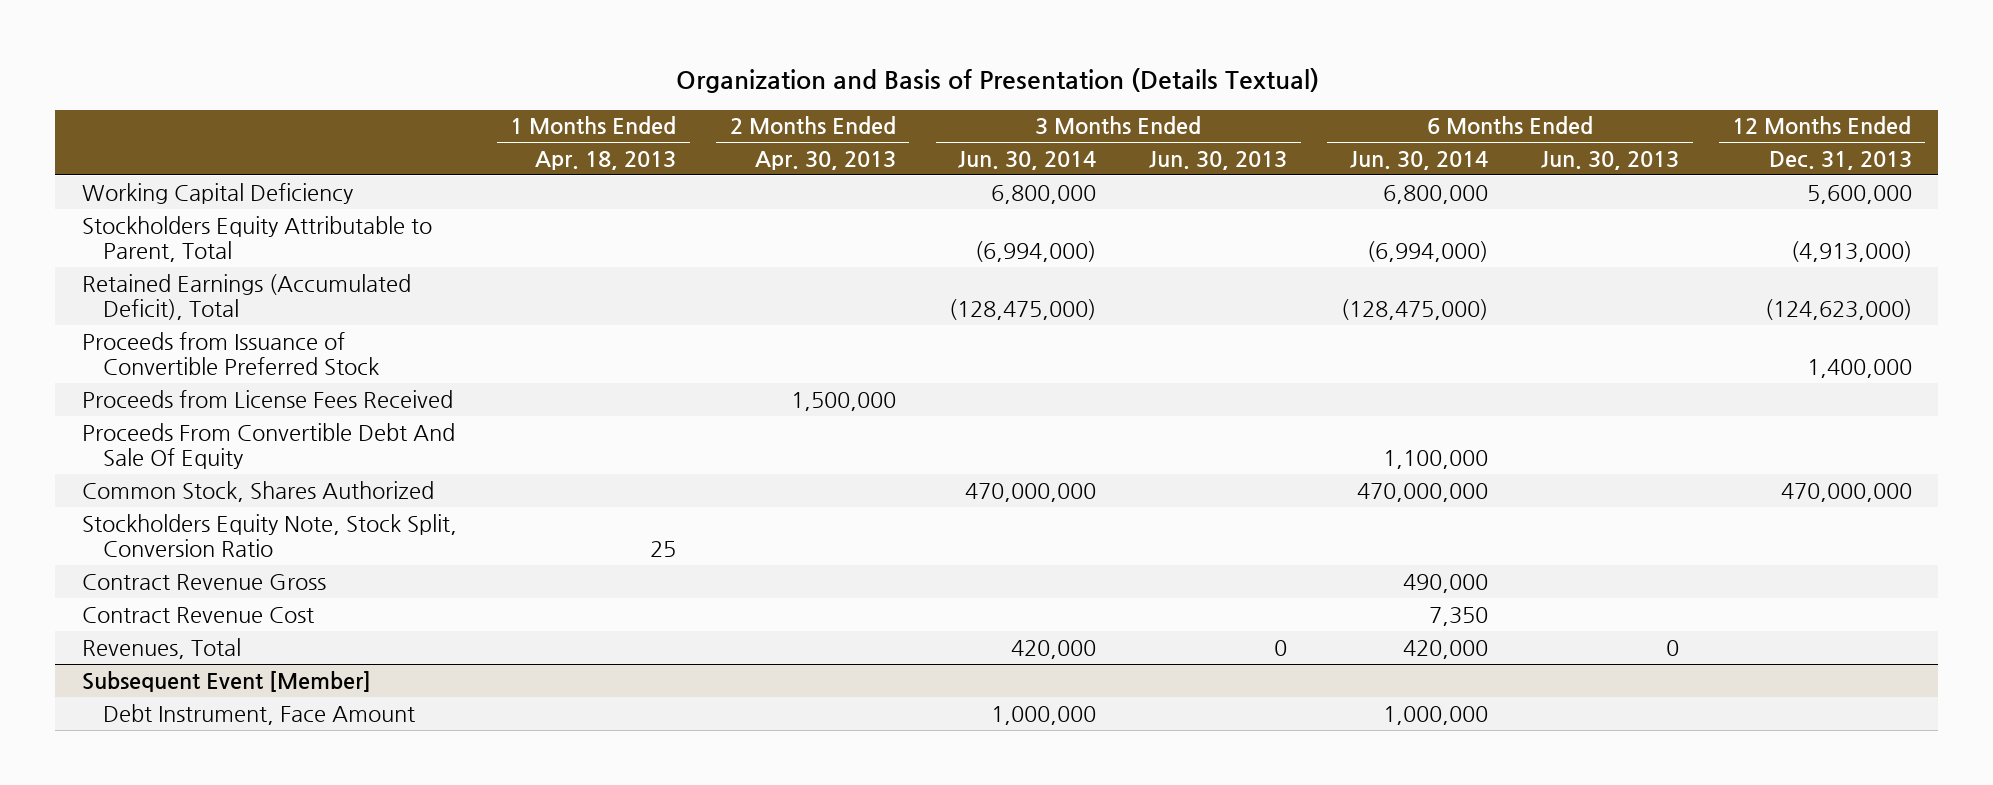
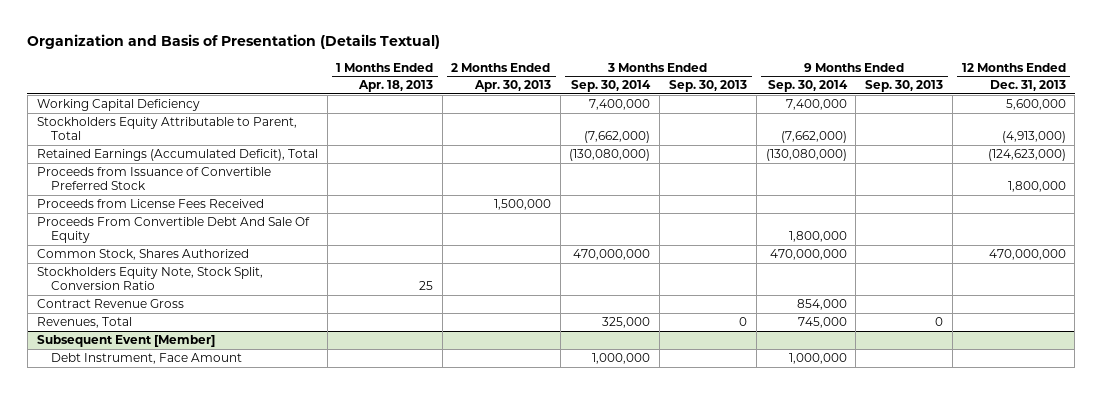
- | 1 Months Ended Apr. 18, 2013 | 2 Months Ended Apr. 30, 2013 | 3 Months Ended Jun. 30, 2014 | 3 Months Ended Jun. 30, 2013 | 6 Months Ended Jun. 30, 2014 | 6 Months Ended Jun. 30, 2013 | 12 Months Ended Dec. 31, 2013
+ | 1 Months Ended Apr. 18, 2013 | 2 Months Ended Apr. 30, 2013 | 3 Months Ended Sep. 30, 2014 | 3 Months Ended Sep. 30, 2013 | 9 Months Ended Sep. 30, 2014 | 9 Months Ended Sep. 30, 2013 | 12 Months Ended Dec. 31, 2013
- Proceeds from Issuance of Convertible Preferred Stock | | | | | | | 1,400,000
+ Proceeds from Issuance of Convertible Preferred Stock | | | | | | | 1,800,000
- Contract Revenue Cost | | | | | 7,350 | |

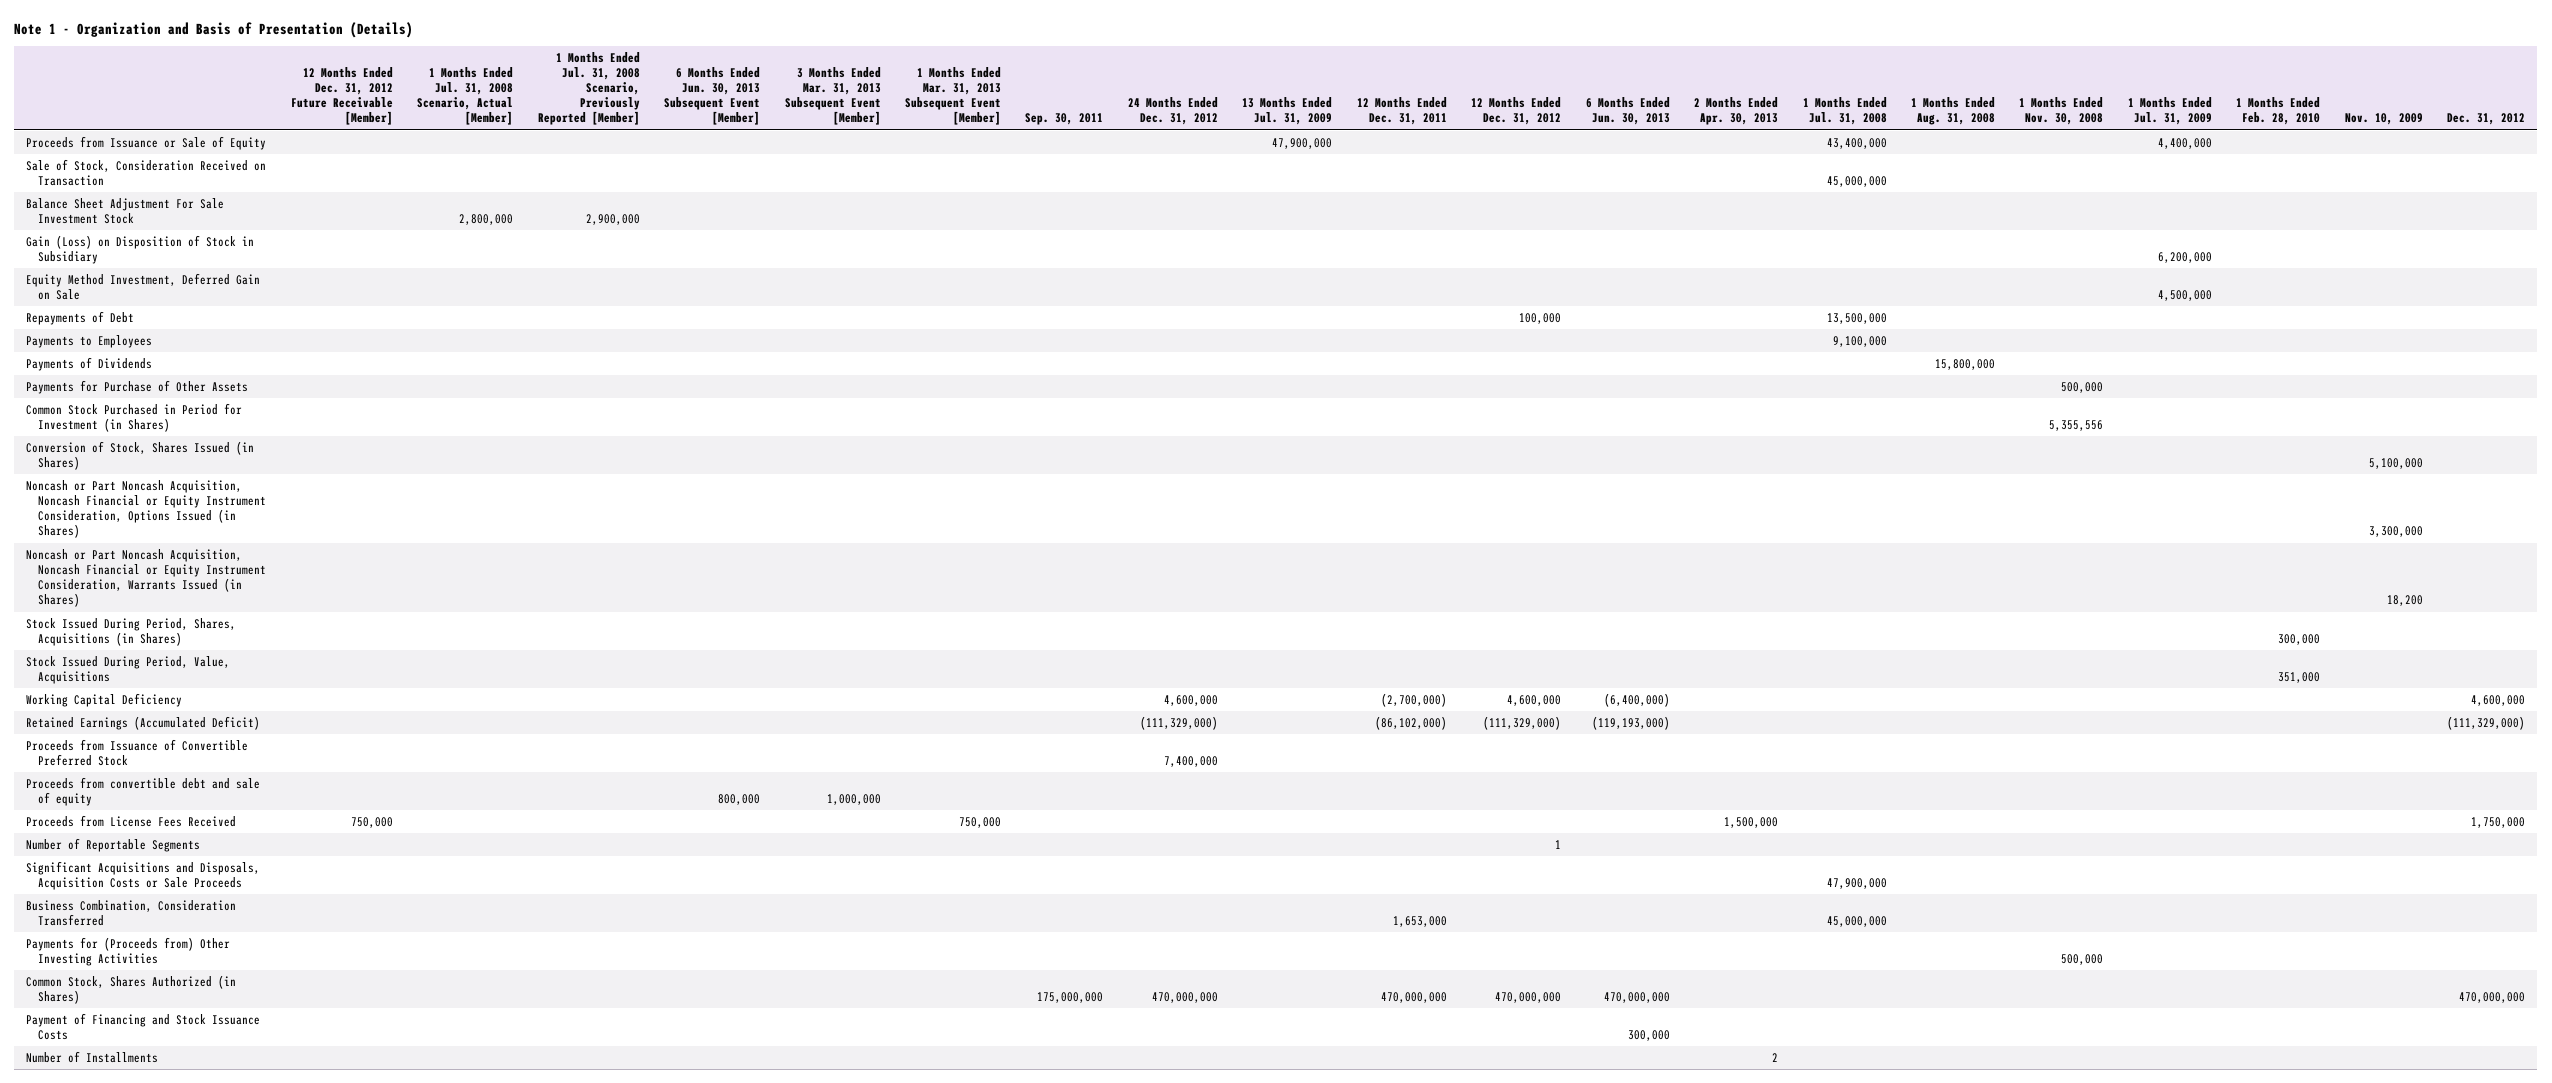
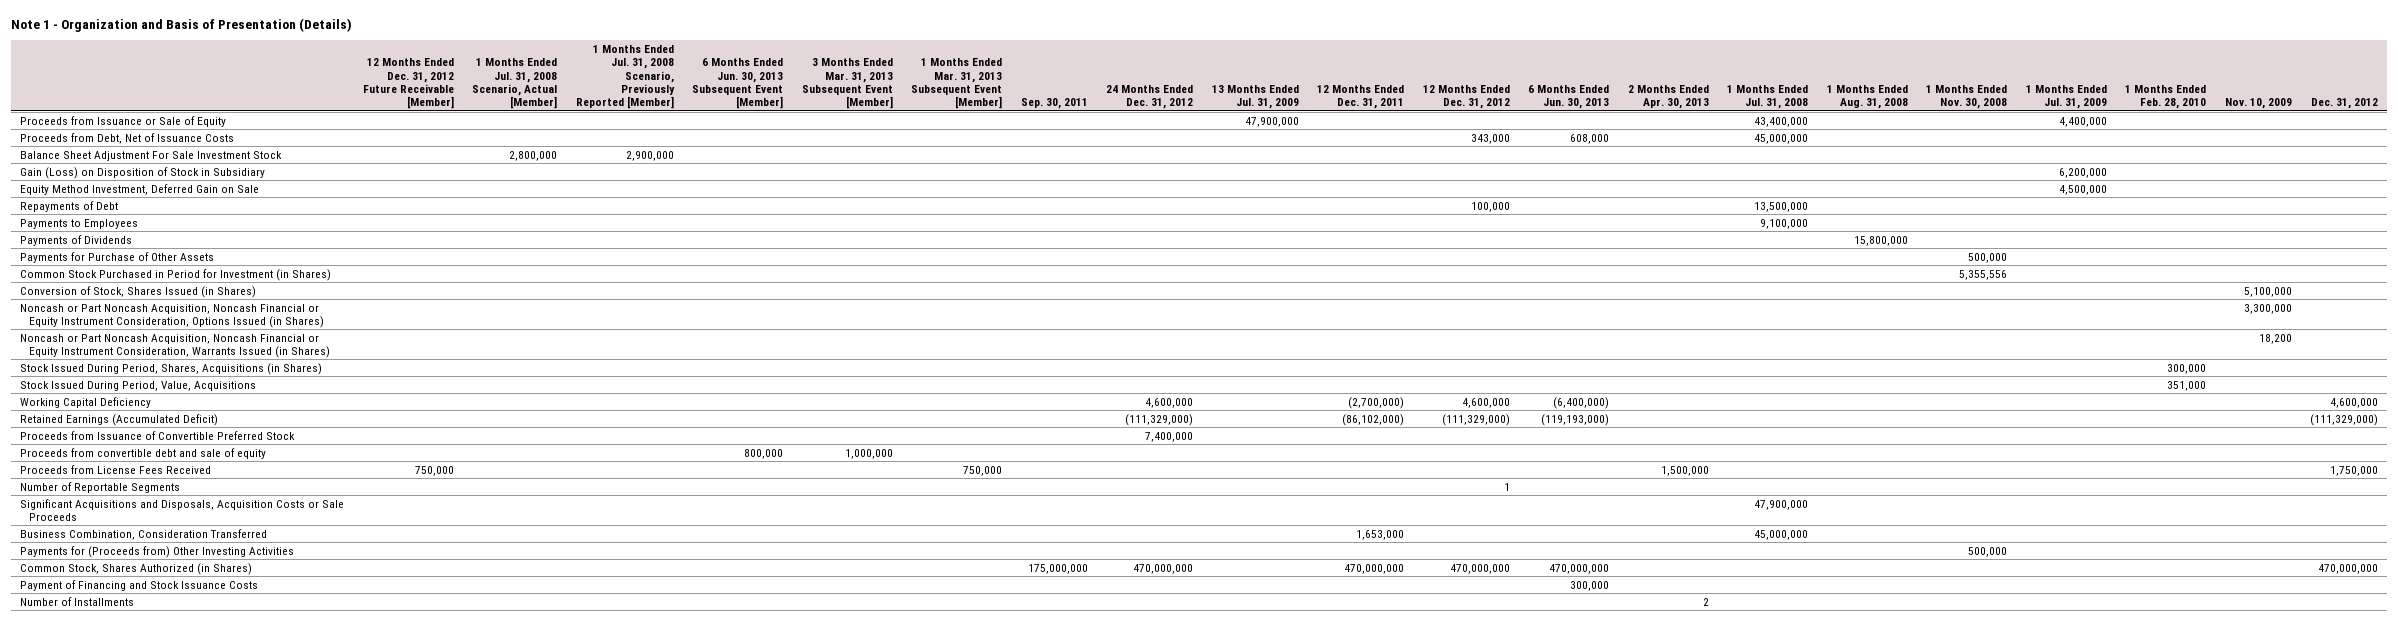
- Sale of Stock, Consideration Received on Transaction | | | | | | | | | | | | | | 45,000,000 | | | | | |
+ Proceeds from Debt, Net of Issuance Costs | | | | | | | | | | | 343,000 | 608,000 | | 45,000,000 | | | | | |

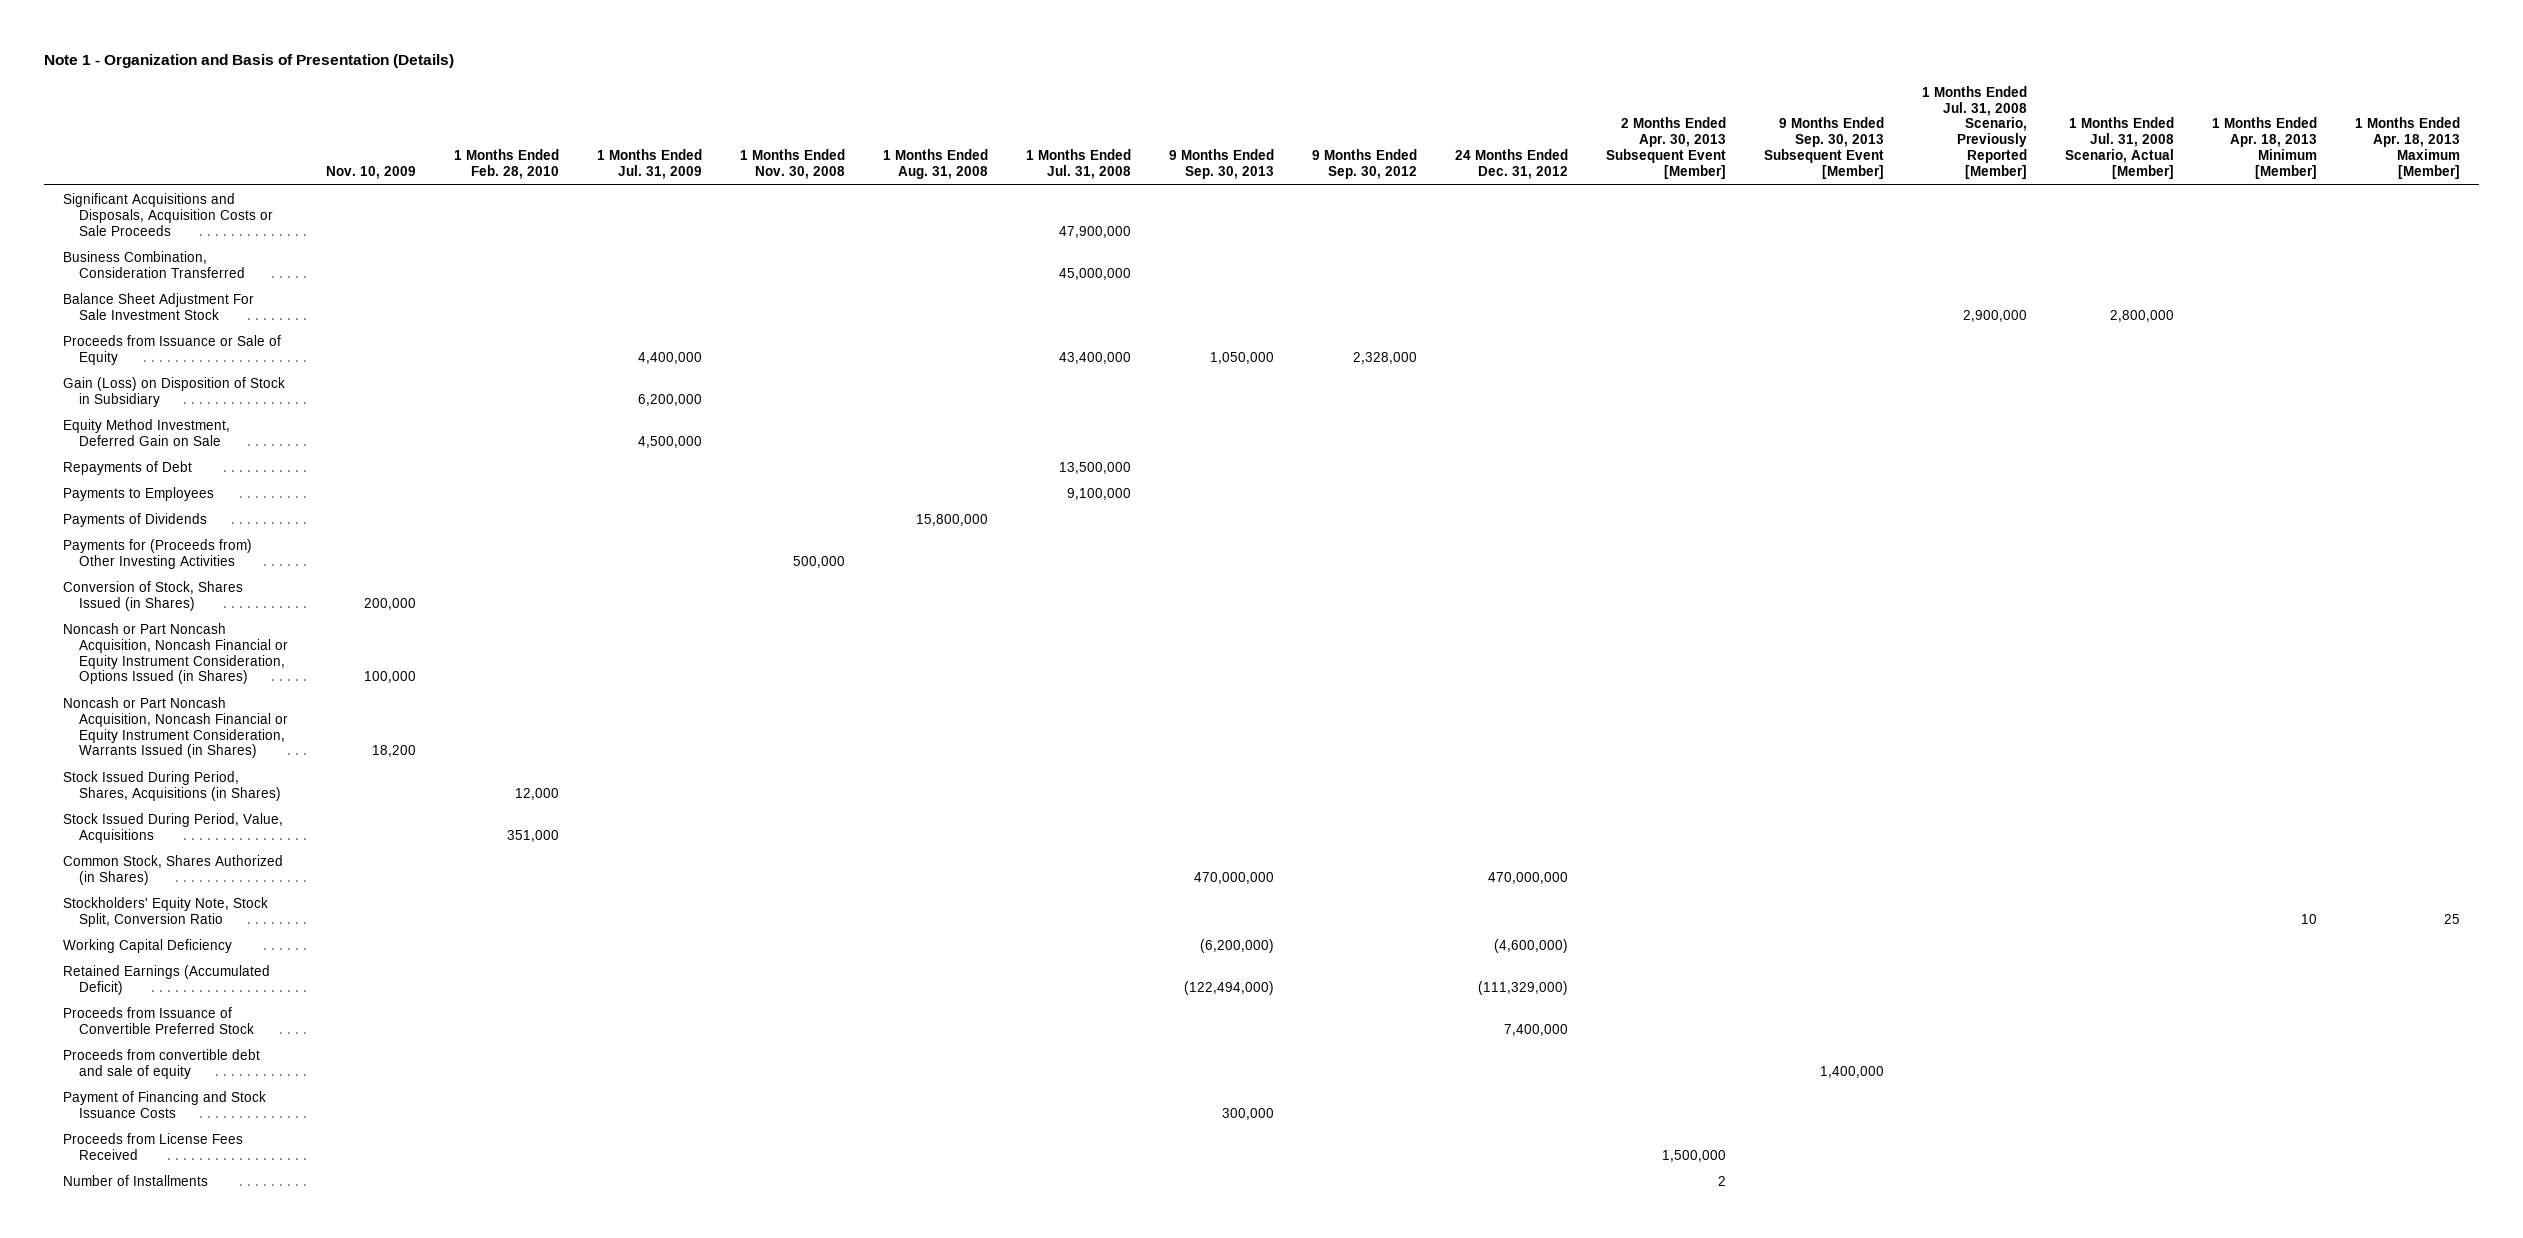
- | 12 Months Ended Dec. 31, 2012 Future Receivable [Member] | 1 Months Ended Jul. 31, 2008 Scenario, Actual [Member] | 1 Months Ended Jul. 31, 2008 Scenario, Previously Reported [Member] | 6 Months Ended Jun. 30, 2013 Subsequent Event [Member] | 3 Months Ended Mar. 31, 2013 Subsequent Event [Member] | 1 Months Ended Mar. 31, 2013 Subsequent Event [Member] | Sep. 30, 2011 | 24 Months Ended Dec. 31, 2012 | 13 Months Ended Jul. 31, 2009 | 12 Months Ended Dec. 31, 2011 | 12 Months Ended Dec. 31, 2012 | 6 Months Ended Jun. 30, 2013 | 2 Months Ended Apr. 30, 2013 | 1 Months Ended Jul. 31, 2008 | 1 Months Ended Aug. 31, 2008 | 1 Months Ended Nov. 30, 2008 | 1 Months Ended Jul. 31, 2009 | 1 Months Ended Feb. 28, 2010 | Nov. 10, 2009 | Dec. 31, 2012
+ | Nov. 10, 2009 | 1 Months Ended Feb. 28, 2010 | 1 Months Ended Jul. 31, 2009 | 1 Months Ended Nov. 30, 2008 | 1 Months Ended Aug. 31, 2008 | 1 Months Ended Jul. 31, 2008 | 9 Months Ended Sep. 30, 2013 | 9 Months Ended Sep. 30, 2012 | 24 Months Ended Dec. 31, 2012 | 2 Months Ended Apr. 30, 2013 Subsequent Event [Member] | 9 Months Ended Sep. 30, 2013 Subsequent Event [Member] | 1 Months Ended Jul. 31, 2008 Scenario, Previously Reported [Member] | 1 Months Ended Jul. 31, 2008 Scenario, Actual [Member] | 1 Months Ended Apr. 18, 2013 Minimum [Member] | 1 Months Ended Apr. 18, 2013 Maximum [Member]
- Proceeds from Debt, Net of Issuance Costs | | | | | | | | | | | 343,000 | 608,000 | | 45,000,000 | | | | | |
moved up: Significant Acquisitions and Disposals, Acquisition Costs or Sale Proceeds | | | | | | 47,900,000 | | | | | | | | |
moved up: Business Combination, Consideration Transferred | | | | | | 45,000,000 | | | | | | | | |
moved down: Proceeds from Issuance or Sale of Equity | | | 4,400,000 | | | 43,400,000 | 1,050,000 | 2,328,000 | | | | | | |
- Payments for Purchase of Other Assets | | | | | | | | | | | | | | | | 500,000 | | | |
- Common Stock Purchased in Period for Investment (in Shares) | | | | | | | | | | | | | | | | 5,355,556 | | | |
- Conversion of Stock, Shares Issued (in Shares) | | | | | | | | | | | | | | | | | | | 5,100,000 |
- Noncash or Part Noncash Acquisition, Noncash Financial or Equity Instrument Consideration, Options Issued (in Shares) | | | | | | | | | | | | | | | | | | | 3,300,000 |
moved up: Payments for (Proceeds from) Other Investing Activities | | | | 500,000 | | | | | | | | | | |
+ Conversion of Stock, Shares Issued (in Shares) | 200,000 | | | | | | | | | | | | | |
+ Noncash or Part Noncash Acquisition, Noncash Financial or Equity Instrument Consideration, Options Issued (in Shares) | 100,000 | | | | | | | | | | | | | |
- Stock Issued During Period, Shares, Acquisitions (in Shares) | | | | | | | | | | | | | | | | | | 300,000 | |
+ Stock Issued During Period, Shares, Acquisitions (in Shares) | | 12,000 | | | | | | | | | | | | |
- Working Capital Deficiency | | | | | | | | 4,600,000 | | (2,700,000) | 4,600,000 | (6,400,000) | | | | | | | | 4,600,000
moved up: Common Stock, Shares Authorized (in Shares) | | | | | | | 470,000,000 | | 470,000,000 | | | | | |
+ Stockholders' Equity Note, Stock Split, Conversion Ratio | | | | | | | | | | | | | | 10 | 25
+ Working Capital Deficiency | | | | | | | (6,200,000) | | (4,600,000) | | | | | |
- Number of Reportable Segments | | | | | | | | | | | 1 | | | | | | | | |
moved down: Proceeds from License Fees Received | | | | | | | | | | 1,500,000 | | | | |

